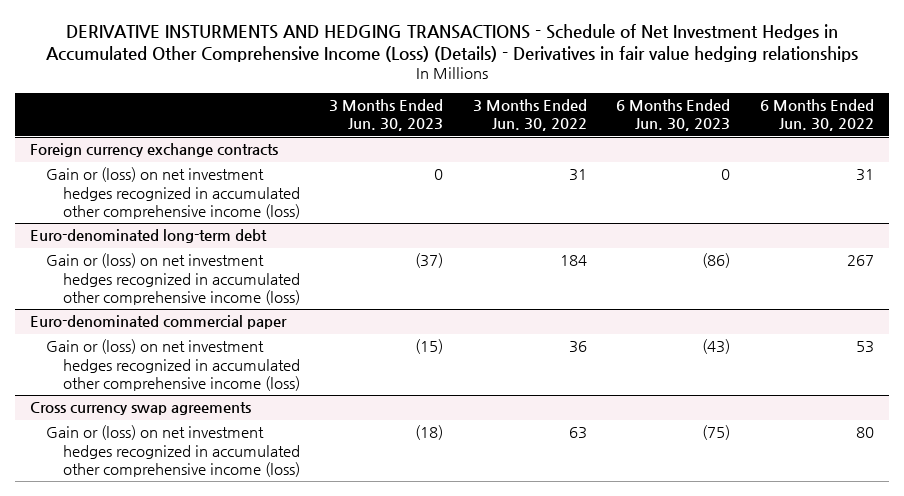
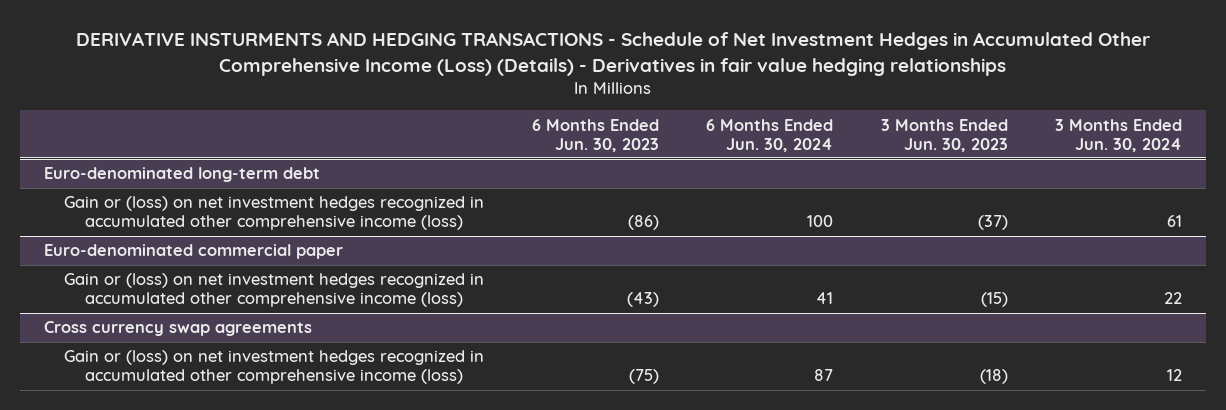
- | 3 Months Ended Jun. 30, 2023 | 3 Months Ended Jun. 30, 2022 | 6 Months Ended Jun. 30, 2023 | 6 Months Ended Jun. 30, 2022
+ | 6 Months Ended Jun. 30, 2023 | 6 Months Ended Jun. 30, 2024 | 3 Months Ended Jun. 30, 2023 | 3 Months Ended Jun. 30, 2024
- Foreign currency exchange contracts
- Gain or (loss) on net investment hedges recognized in accumulated other comprehensive income (loss) | 0 | 31 | 0 | 31

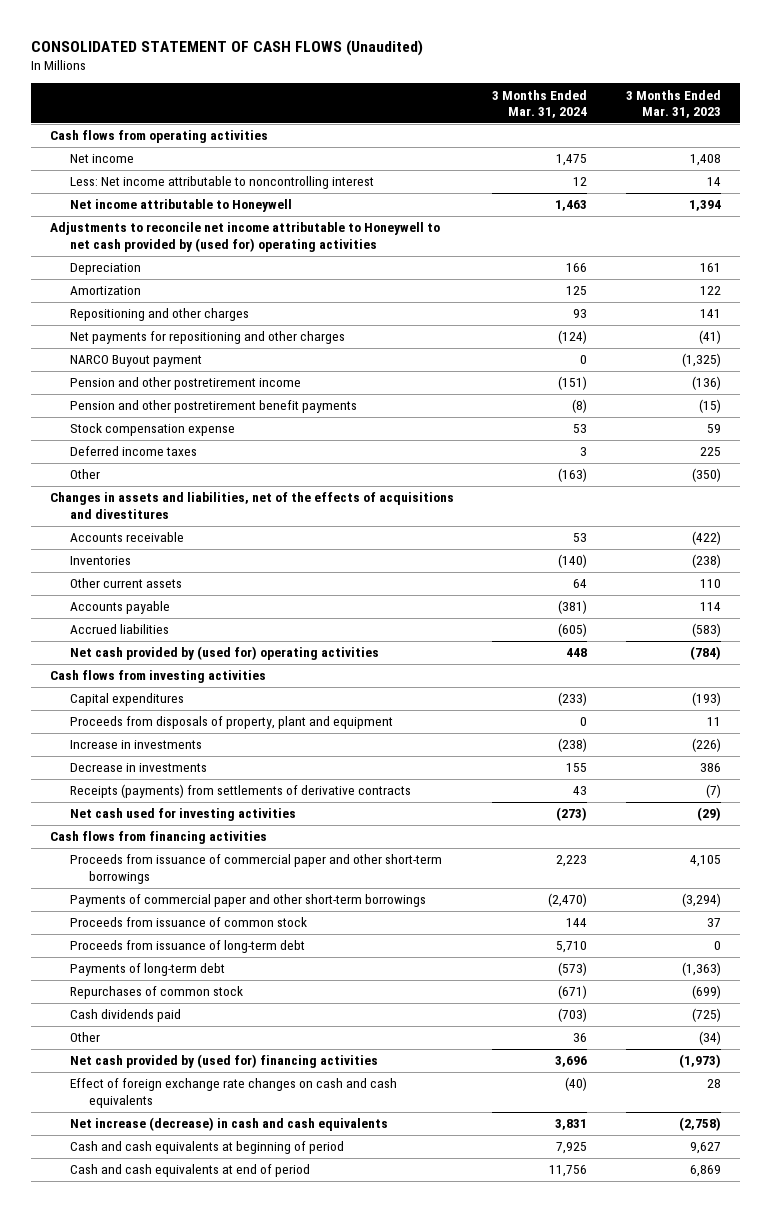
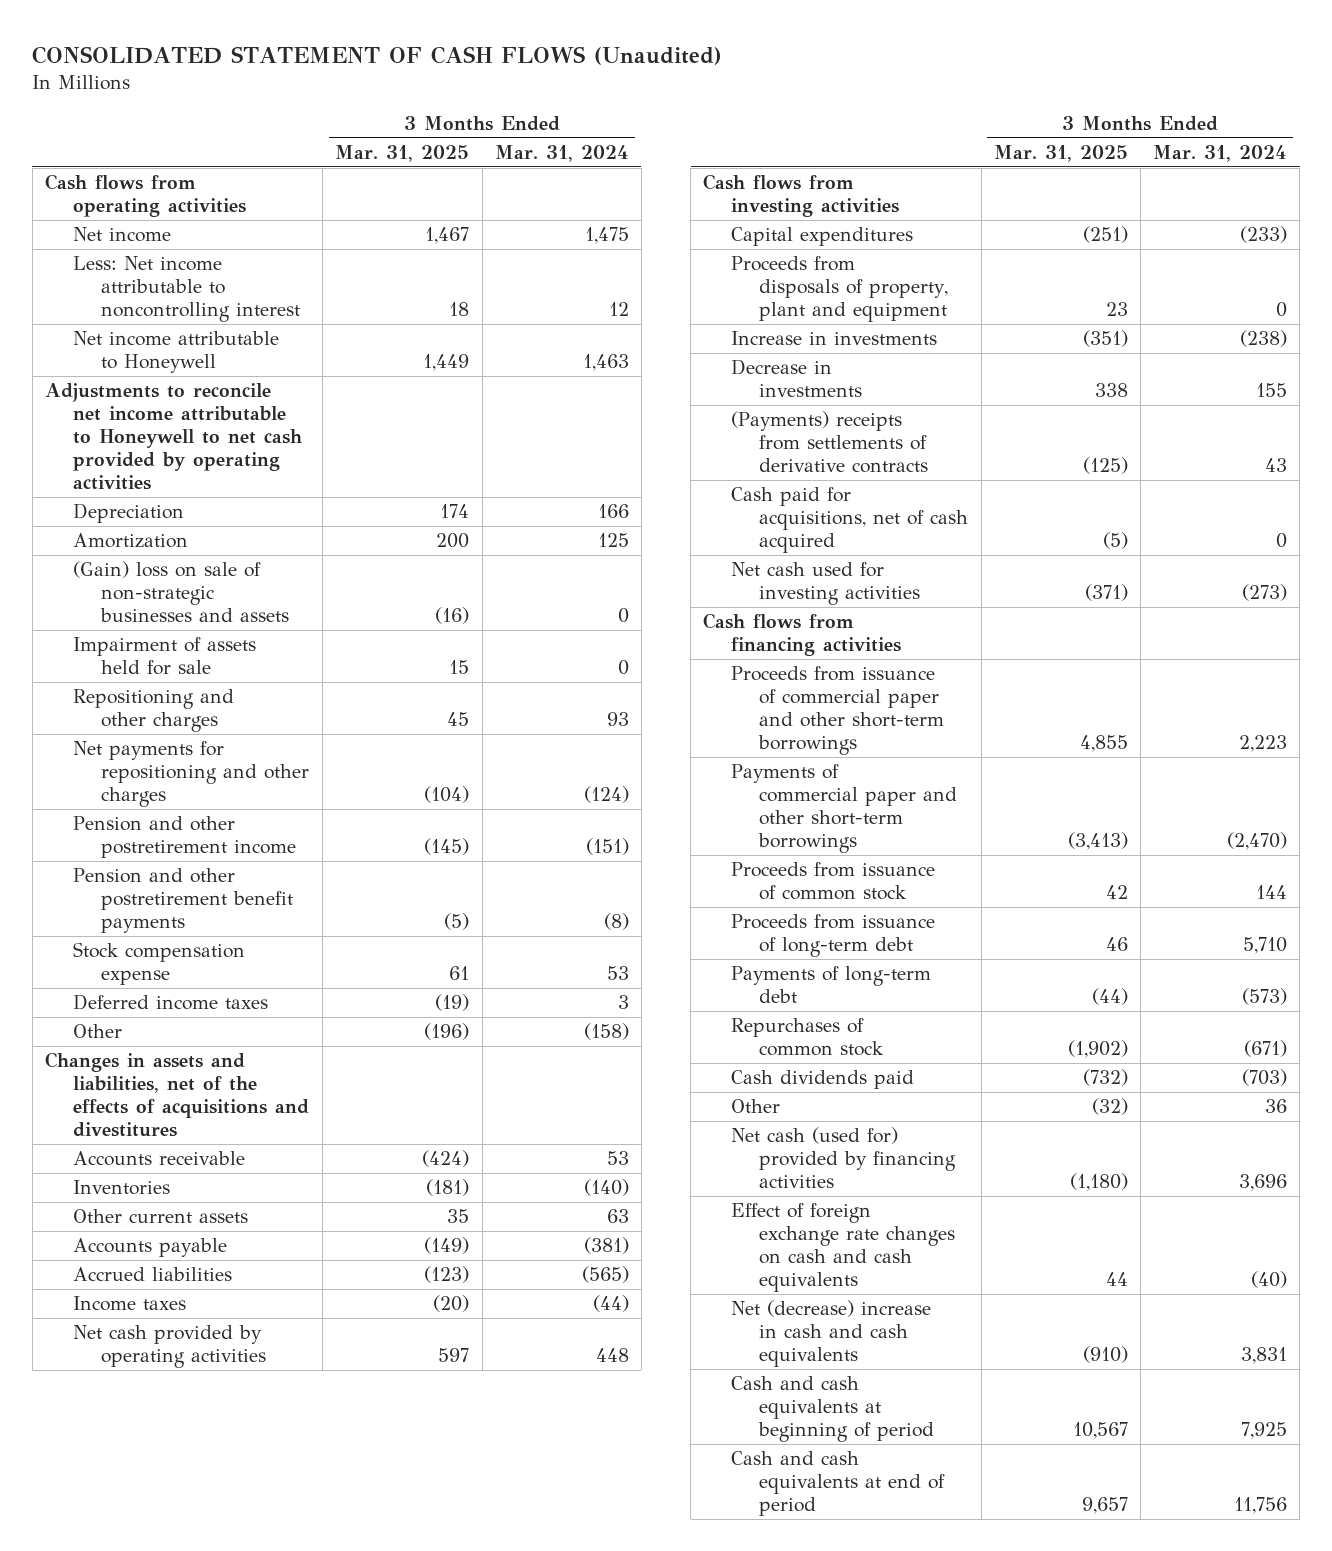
- | 3 Months Ended Mar. 31, 2024 | 3 Months Ended Mar. 31, 2023
+ | 3 Months Ended Mar. 31, 2025 | 3 Months Ended Mar. 31, 2024
- Adjustments to reconcile net income attributable to Honeywell to net cash provided by (used for) operating activities
+ Adjustments to reconcile net income attributable to Honeywell to net cash provided by operating activities
+ (Gain) loss on sale of non-strategic businesses and assets | (16) | 0
+ Impairment of assets held for sale | 15 | 0
- NARCO Buyout payment | 0 | (1,325)
- Other | (163) | (350)
+ Other | (196) | (158)
- Other current assets | 64 | 110
+ Other current assets | 35 | 63
- Accrued liabilities | (605) | (583)
- Net cash provided by (used for) operating activities | 448 | (784)
+ Accrued liabilities | (123) | (565)
+ Income taxes | (20) | (44)
+ Net cash provided by operating activities | 597 | 448
- Receipts (payments) from settlements of derivative contracts | 43 | (7)
+ (Payments) receipts from settlements of derivative contracts | (125) | 43
+ Cash paid for acquisitions, net of cash acquired | (5) | 0
- Net cash provided by (used for) financing activities | 3,696 | (1,973)
+ Net cash (used for) provided by financing activities | (1,180) | 3,696
- Net increase (decrease) in cash and cash equivalents | 3,831 | (2,758)
+ Net (decrease) increase in cash and cash equivalents | (910) | 3,831

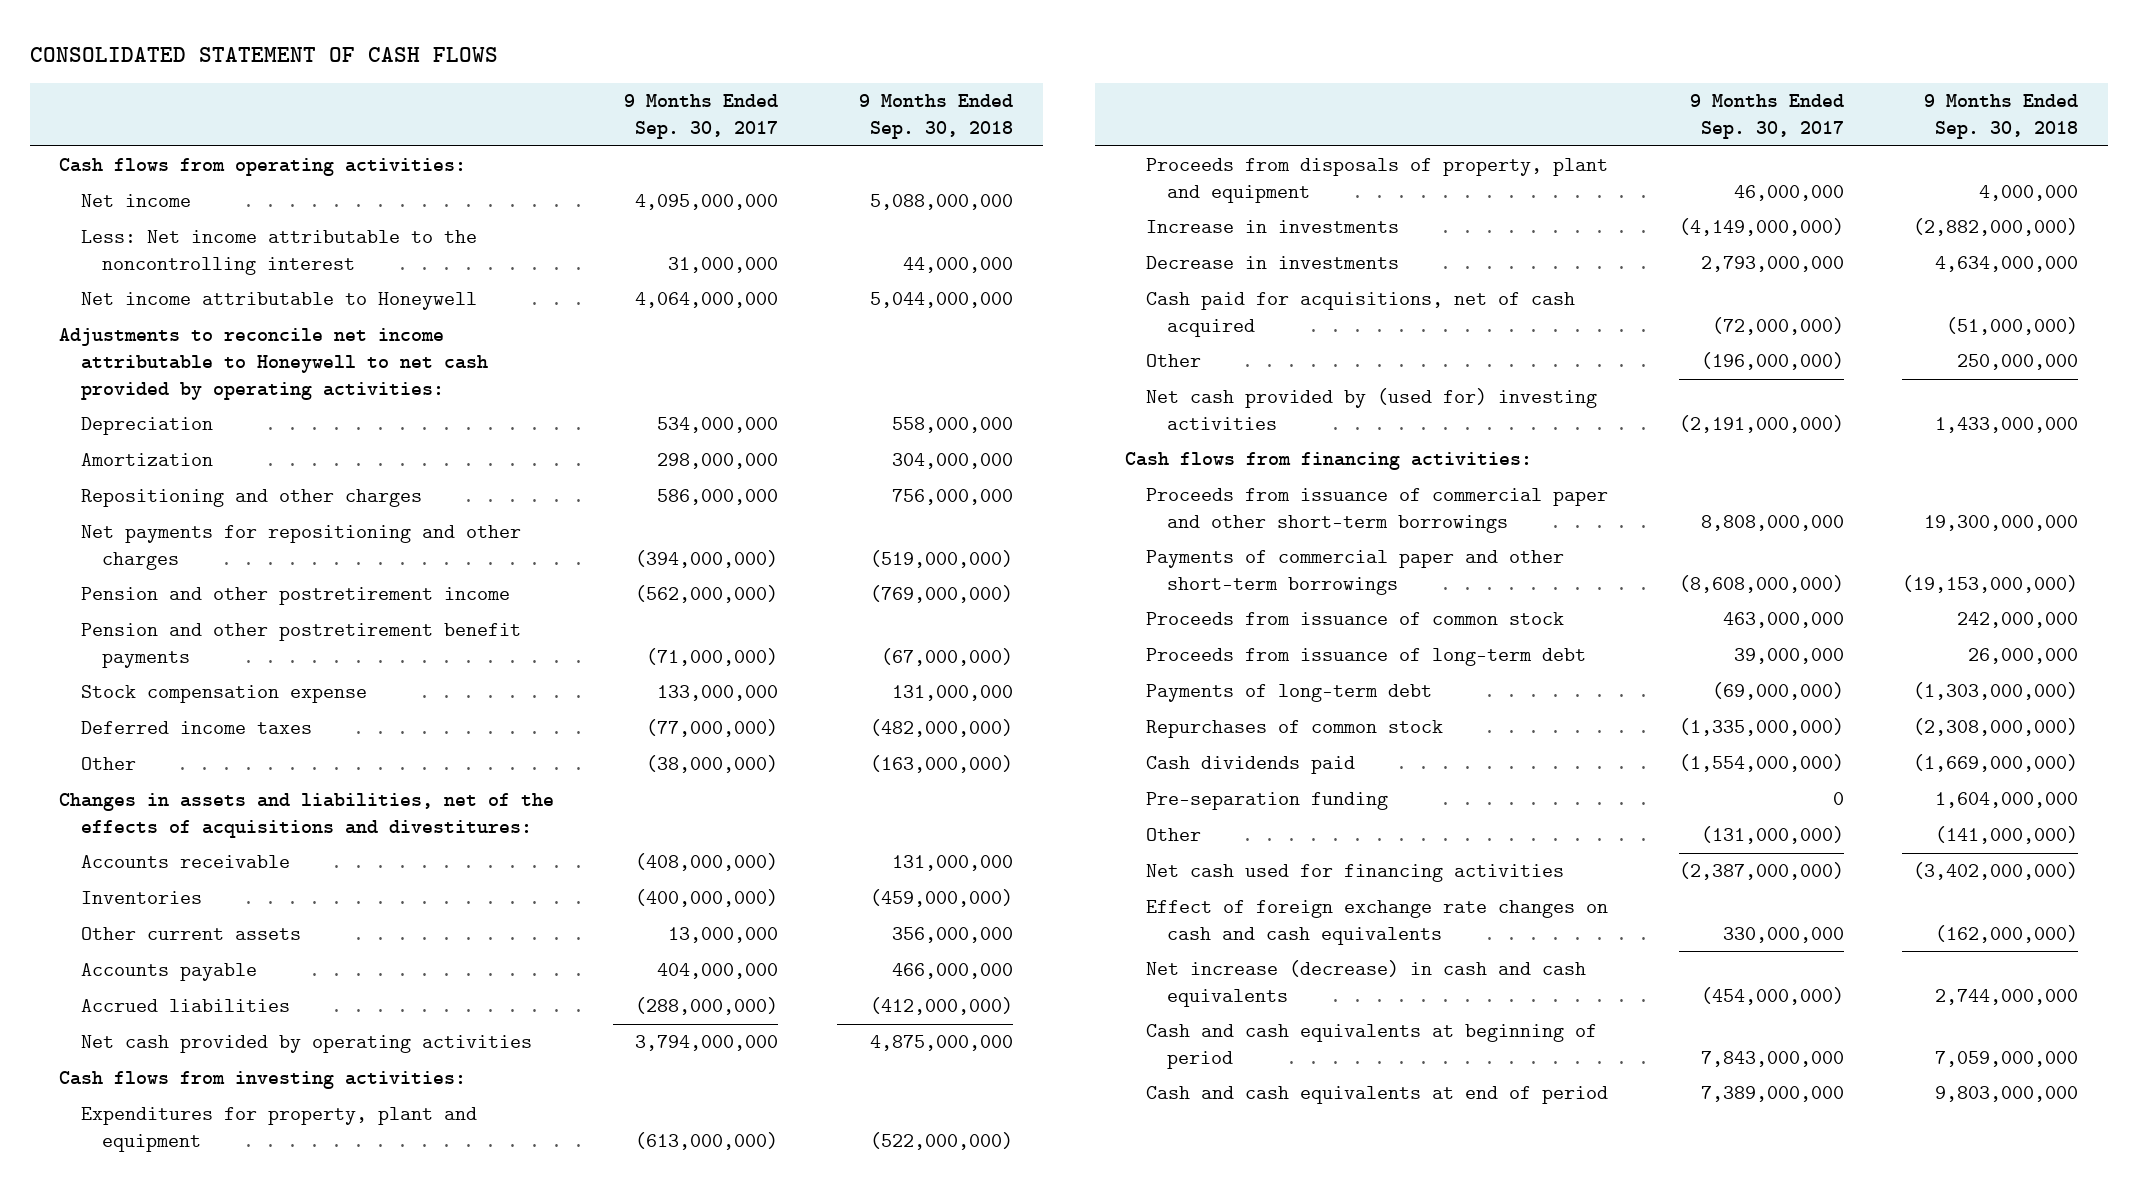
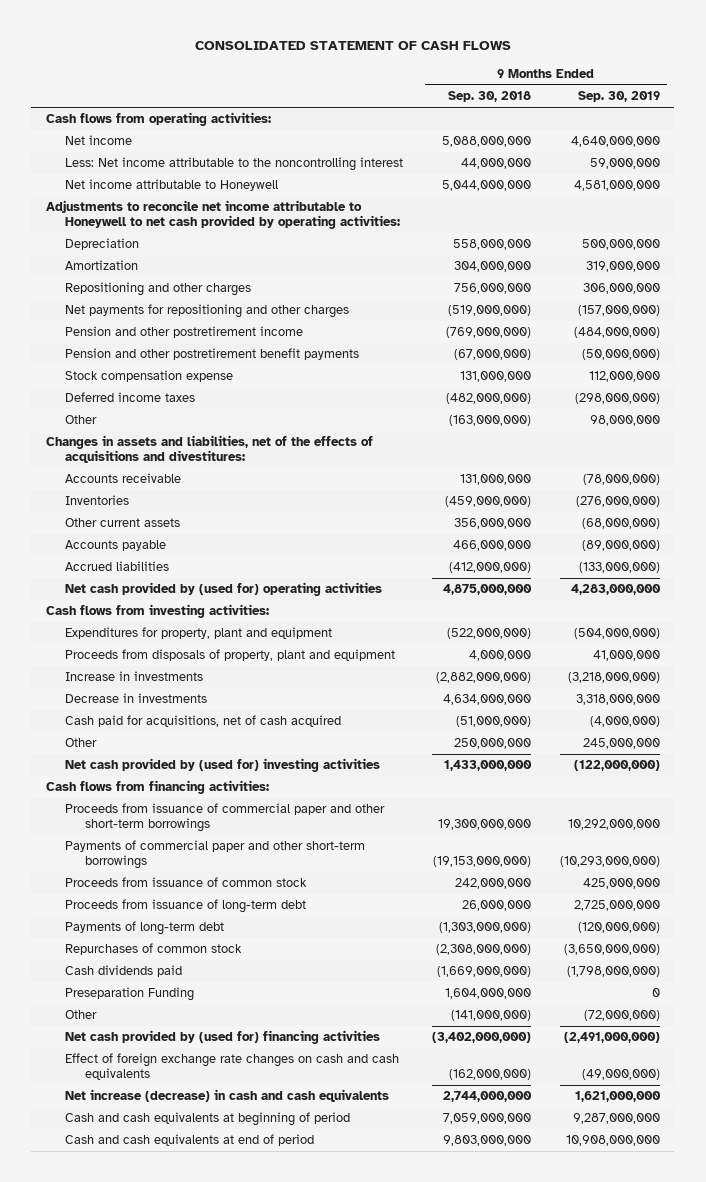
- | 9 Months Ended Sep. 30, 2017 | 9 Months Ended Sep. 30, 2018
+ | 9 Months Ended Sep. 30, 2018 | 9 Months Ended Sep. 30, 2019
- Net cash provided by operating activities | 3,794,000,000 | 4,875,000,000
+ Net cash provided by (used for) operating activities | 4,875,000,000 | 4,283,000,000
- Pre-separation funding | 0 | 1,604,000,000
+ Preseparation Funding | 1,604,000,000 | 0
- Net cash used for financing activities | (2,387,000,000) | (3,402,000,000)
+ Net cash provided by (used for) financing activities | (3,402,000,000) | (2,491,000,000)

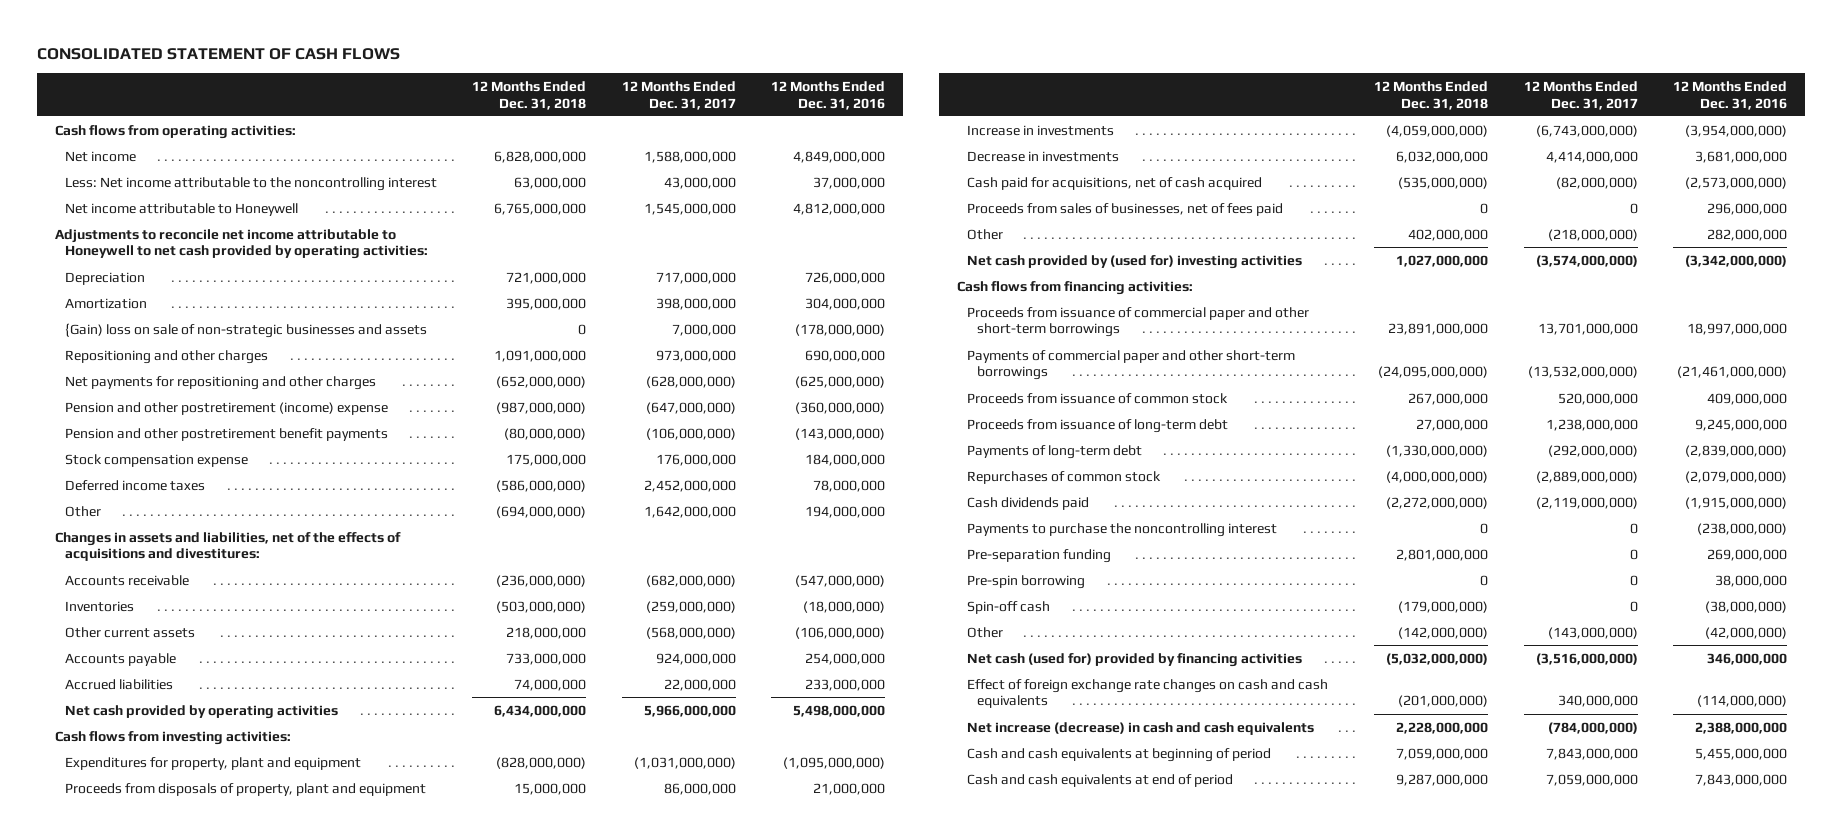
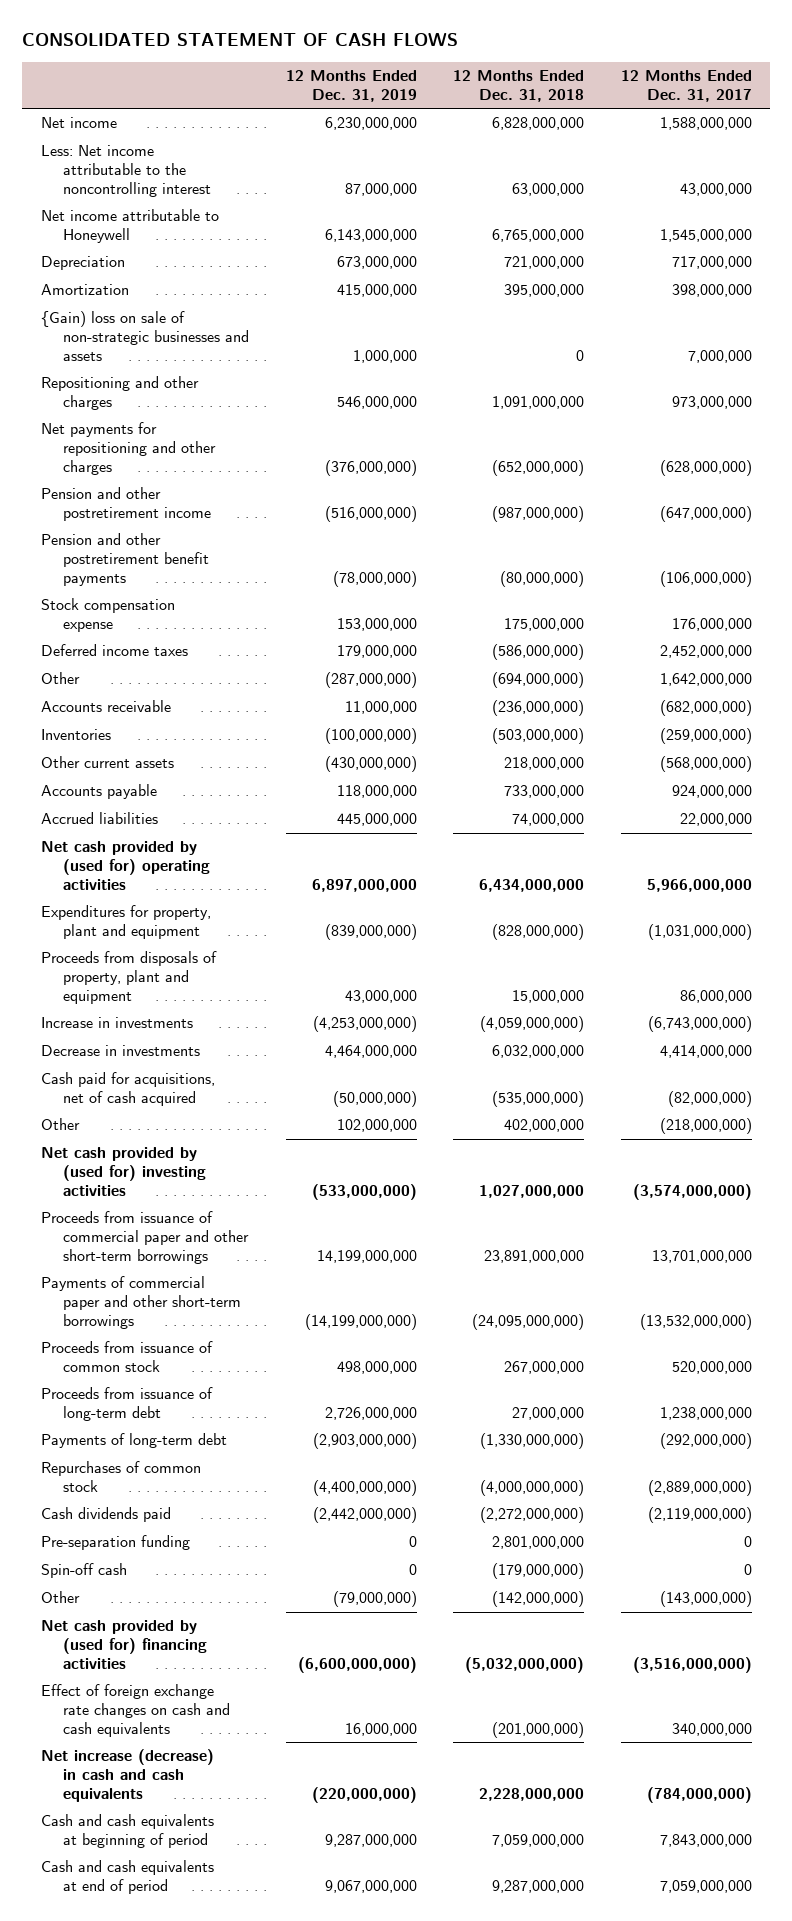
- | 12 Months Ended Dec. 31, 2018 | 12 Months Ended Dec. 31, 2017 | 12 Months Ended Dec. 31, 2016
+ | 12 Months Ended Dec. 31, 2019 | 12 Months Ended Dec. 31, 2018 | 12 Months Ended Dec. 31, 2017
- Cash flows from operating activities:
- Adjustments to reconcile net income attributable to Honeywell to net cash provided by operating activities:
- Pension and other postretirement (income) expense | (987,000,000) | (647,000,000) | (360,000,000)
+ Pension and other postretirement income | (516,000,000) | (987,000,000) | (647,000,000)
- Changes in assets and liabilities, net of the effects of acquisitions and divestitures:
- Net cash provided by operating activities | 6,434,000,000 | 5,966,000,000 | 5,498,000,000
- Cash flows from investing activities:
+ Net cash provided by (used for) operating activities | 6,897,000,000 | 6,434,000,000 | 5,966,000,000
- Proceeds from sales of businesses, net of fees paid | 0 | 0 | 296,000,000
- Cash flows from financing activities:
- Payments to purchase the noncontrolling interest | 0 | 0 | (238,000,000)
- Pre-spin borrowing | 0 | 0 | 38,000,000
- Net cash (used for) provided by financing activities | (5,032,000,000) | (3,516,000,000) | 346,000,000
+ Net cash provided by (used for) financing activities | (6,600,000,000) | (5,032,000,000) | (3,516,000,000)

